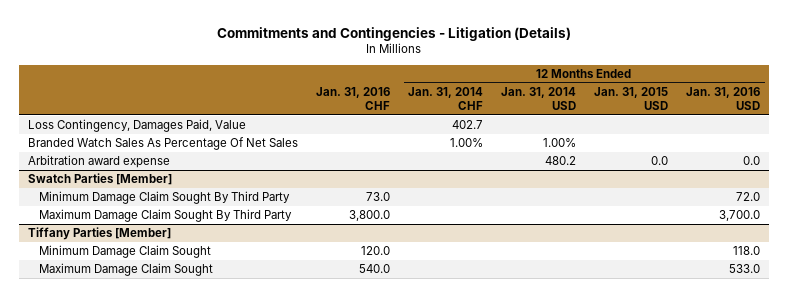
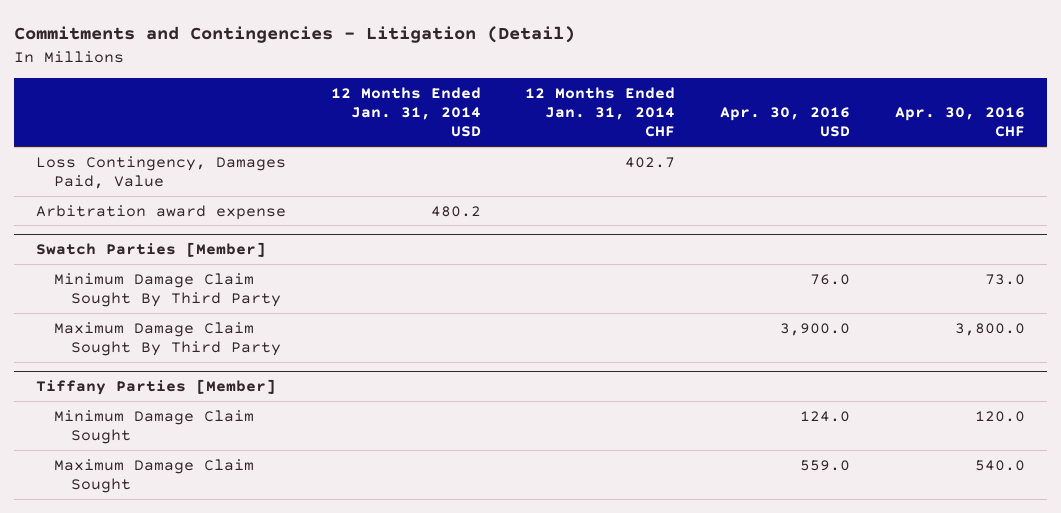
- Commitments and Contingencies - Litigation (Details)
+ Commitments and Contingencies - Litigation (Detail)
- | Jan. 31, 2016 CHF | 12 Months Ended Jan. 31, 2014 CHF | 12 Months Ended Jan. 31, 2014 USD | 12 Months Ended Jan. 31, 2015 USD | 12 Months Ended Jan. 31, 2016 USD
+ | 12 Months Ended Jan. 31, 2014 USD | 12 Months Ended Jan. 31, 2014 CHF | Apr. 30, 2016 USD | Apr. 30, 2016 CHF
- Branded Watch Sales As Percentage Of Net Sales | | 1.00% | 1.00% | |

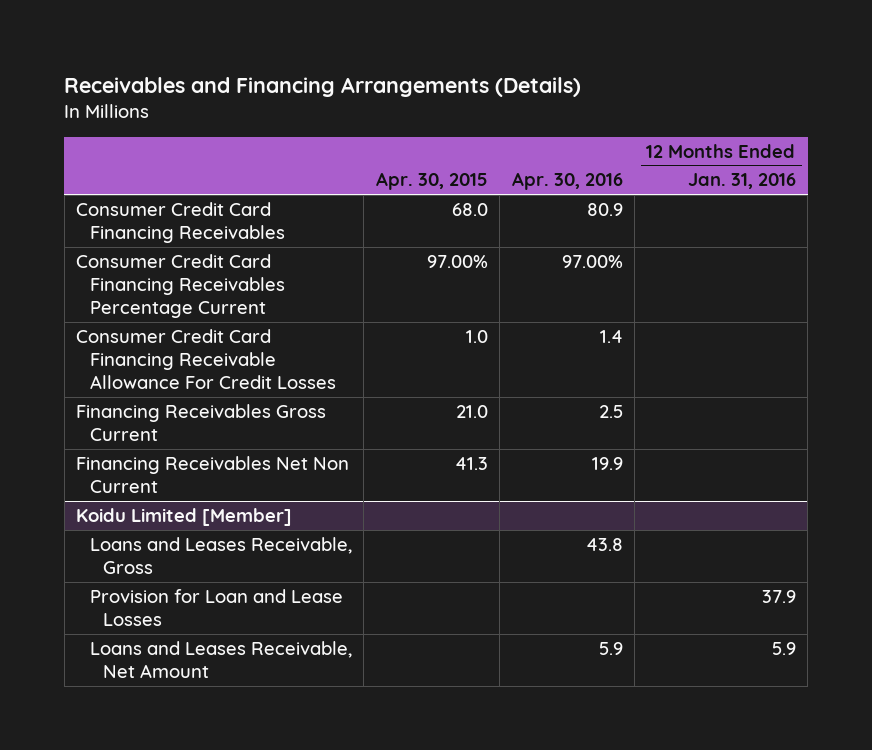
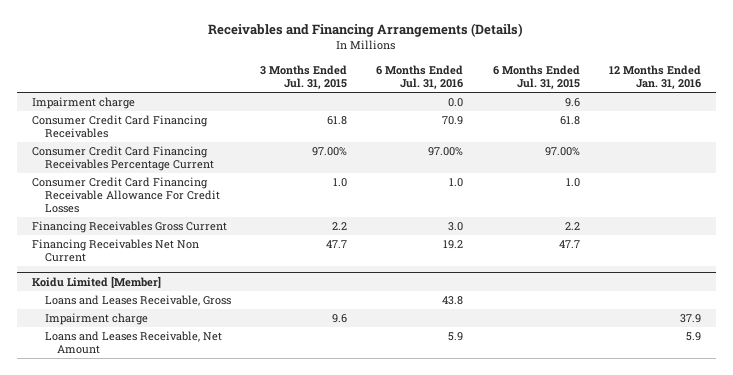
- | Apr. 30, 2015 | Apr. 30, 2016 | 12 Months Ended Jan. 31, 2016
+ | 3 Months Ended Jul. 31, 2015 | 6 Months Ended Jul. 31, 2016 | 6 Months Ended Jul. 31, 2015 | 12 Months Ended Jan. 31, 2016
+ Impairment charge | | 0.0 | 9.6 |
@ Koidu Limited [Member]
- Provision for Loan and Lease Losses | | | 37.9
+ Impairment charge | 9.6 | | | 37.9

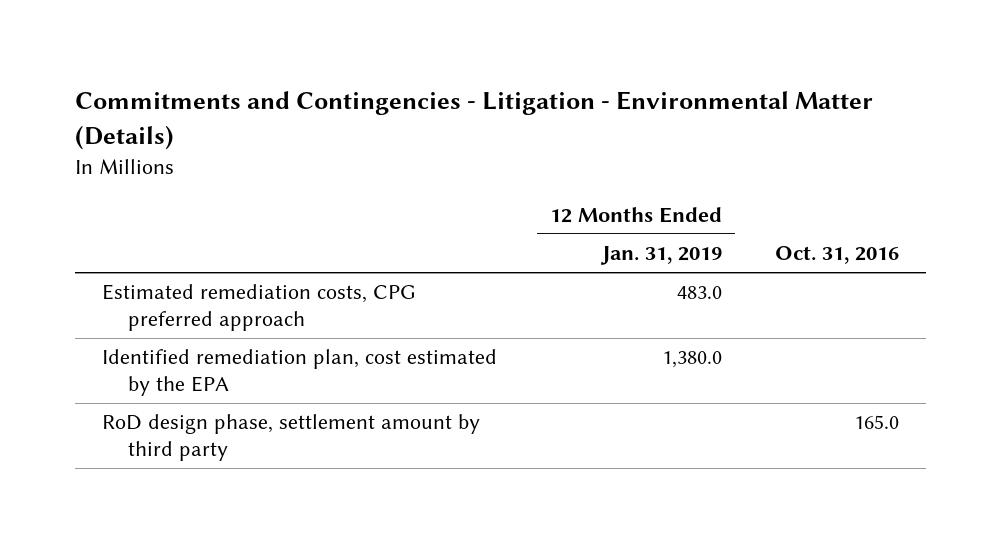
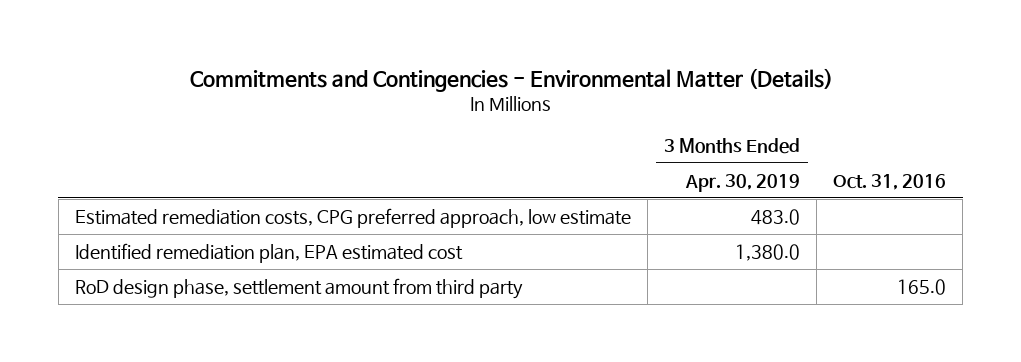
- Commitments and Contingencies - Litigation - Environmental Matter (Details)
+ Commitments and Contingencies - Environmental Matter (Details)
- | 12 Months Ended Jan. 31, 2019 | Oct. 31, 2016
+ | 3 Months Ended Apr. 30, 2019 | Oct. 31, 2016
- Estimated remediation costs, CPG preferred approach | 483.0 |
- Identified remediation plan, cost estimated by the EPA | 1,380.0 |
- RoD design phase, settlement amount by third party | | 165.0
+ Estimated remediation costs, CPG preferred approach, low estimate | 483.0 |
+ Identified remediation plan, EPA estimated cost | 1,380.0 |
+ RoD design phase, settlement amount from third party | | 165.0

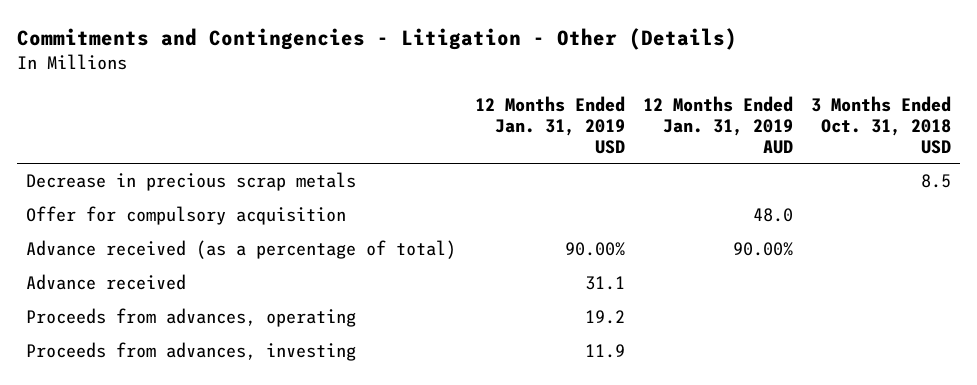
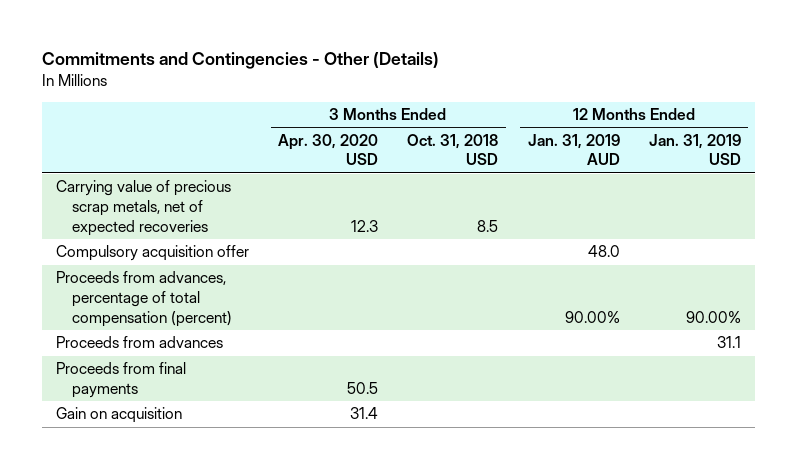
- Commitments and Contingencies - Litigation - Other (Details)
+ Commitments and Contingencies - Other (Details)
- | 12 Months Ended Jan. 31, 2019 USD | 12 Months Ended Jan. 31, 2019 AUD | 3 Months Ended Oct. 31, 2018 USD
+ | 3 Months Ended Apr. 30, 2020 USD | 3 Months Ended Oct. 31, 2018 USD | 12 Months Ended Jan. 31, 2019 AUD | 12 Months Ended Jan. 31, 2019 USD
- Decrease in precious scrap metals | | | 8.5
- Offer for compulsory acquisition | | 48.0 |
- Advance received (as a percentage of total) | 90.00% | 90.00% |
- Advance received | 31.1 | |
- Proceeds from advances, operating | 19.2 | |
- Proceeds from advances, investing | 11.9 | |
+ Carrying value of precious scrap metals, net of expected recoveries | 12.3 | 8.5 | |
+ Compulsory acquisition offer | | | 48.0 |
+ Proceeds from advances, percentage of total compensation (percent) | | | 90.00% | 90.00%
+ Proceeds from advances | | | | 31.1
+ Proceeds from final payments | 50.5 | | |
+ Gain on acquisition | 31.4 | | |

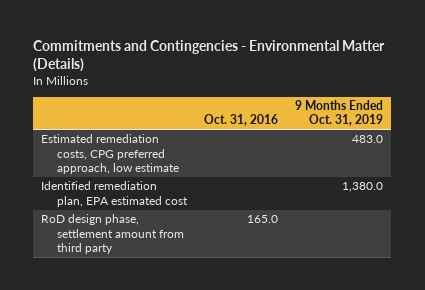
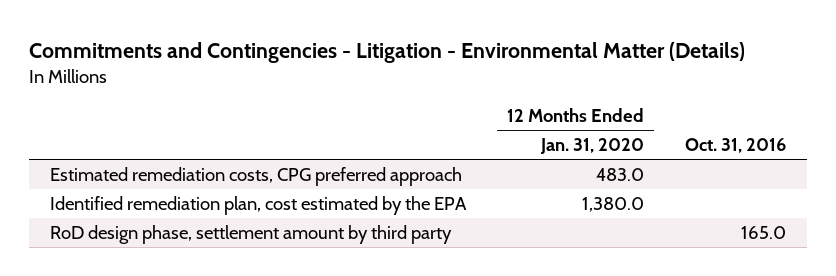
- Commitments and Contingencies - Environmental Matter (Details)
+ Commitments and Contingencies - Litigation - Environmental Matter (Details)
- | Oct. 31, 2016 | 9 Months Ended Oct. 31, 2019
+ | 12 Months Ended Jan. 31, 2020 | Oct. 31, 2016
- Estimated remediation costs, CPG preferred approach, low estimate | | 483.0
- Identified remediation plan, EPA estimated cost | | 1,380.0
- RoD design phase, settlement amount from third party | 165.0 |
+ Estimated remediation costs, CPG preferred approach | 483.0 |
+ Identified remediation plan, cost estimated by the EPA | 1,380.0 |
+ RoD design phase, settlement amount by third party | | 165.0

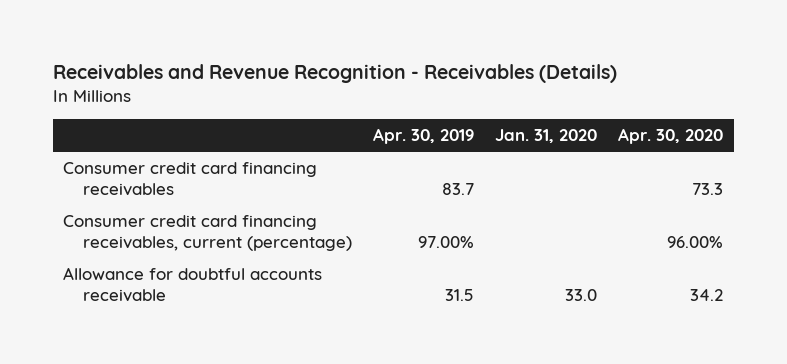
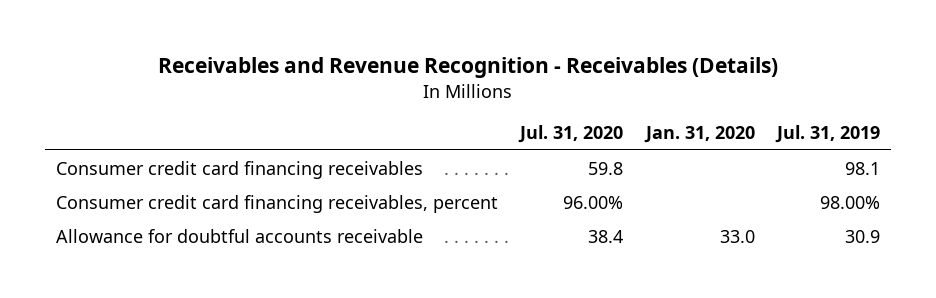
- | Apr. 30, 2019 | Jan. 31, 2020 | Apr. 30, 2020
+ | Jul. 31, 2020 | Jan. 31, 2020 | Jul. 31, 2019
- Consumer credit card financing receivables, current (percentage) | 97.00% | | 96.00%
+ Consumer credit card financing receivables, percent | 96.00% | | 98.00%

